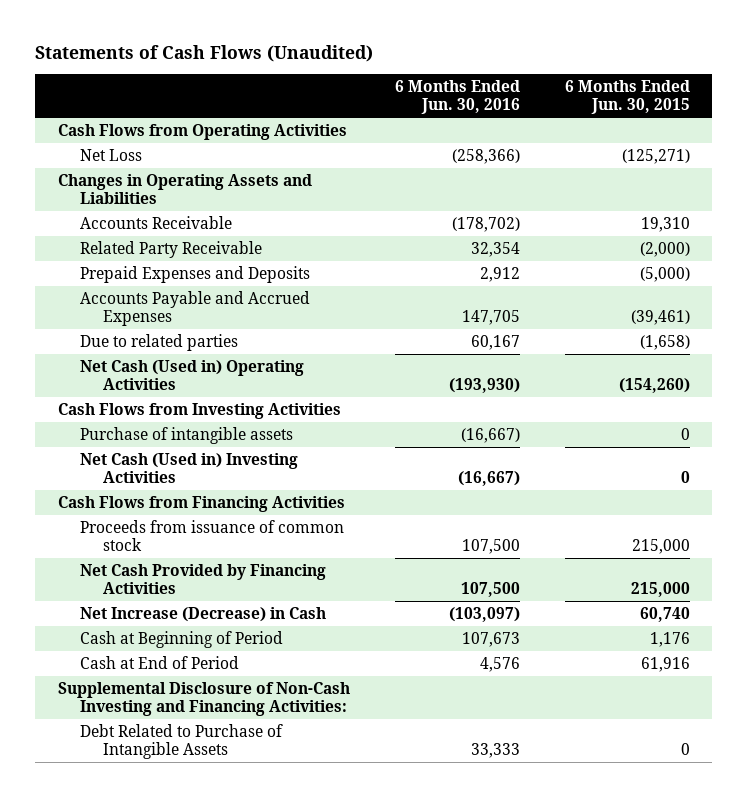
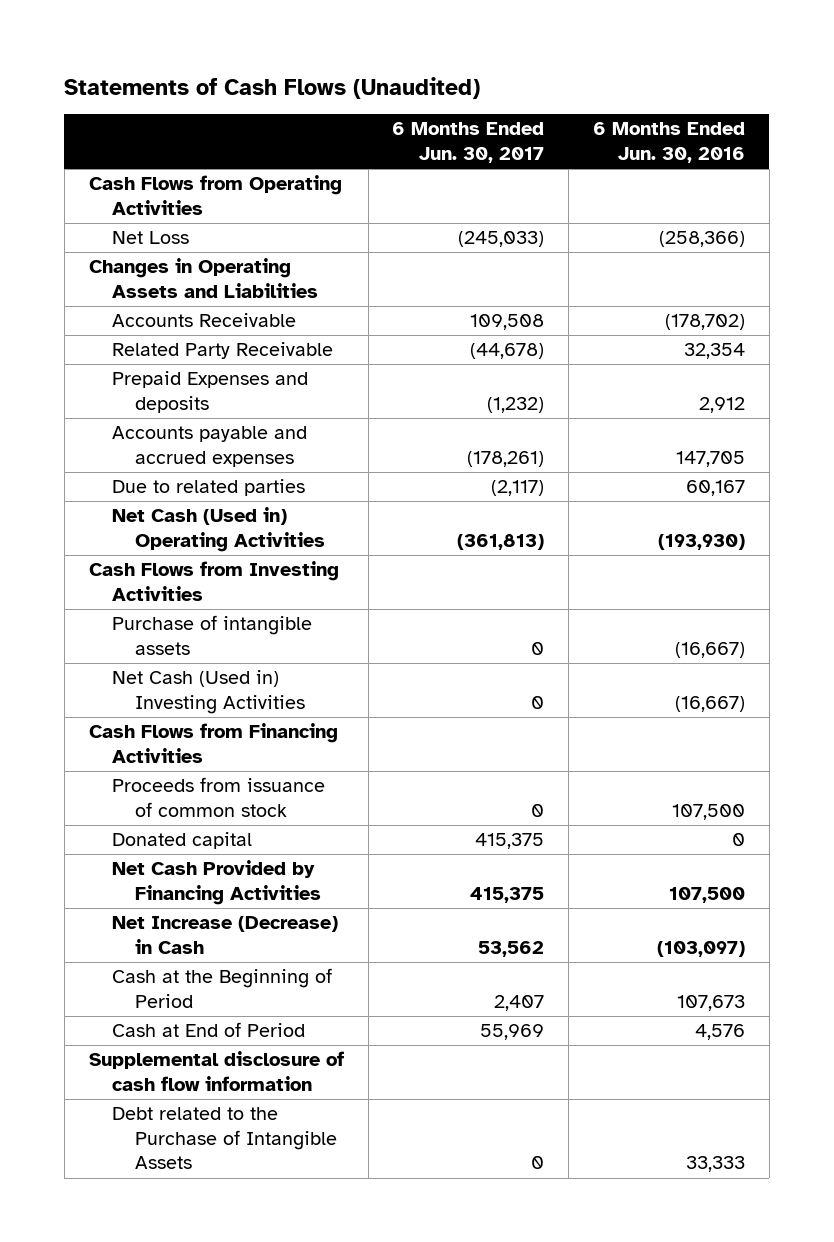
- | 6 Months Ended Jun. 30, 2016 | 6 Months Ended Jun. 30, 2015
+ | 6 Months Ended Jun. 30, 2017 | 6 Months Ended Jun. 30, 2016
- Prepaid Expenses and Deposits | 2,912 | (5,000)
- Accounts Payable and Accrued Expenses | 147,705 | (39,461)
+ Prepaid Expenses and deposits | (1,232) | 2,912
+ Accounts payable and accrued expenses | (178,261) | 147,705
+ Donated capital | 415,375 | 0
- Cash at Beginning of Period | 107,673 | 1,176
+ Cash at the Beginning of Period | 2,407 | 107,673
- Supplemental Disclosure of Non-Cash Investing and Financing Activities:
- Debt Related to Purchase of Intangible Assets | 33,333 | 0
+ Supplemental disclosure of cash flow information
+ Debt related to the Purchase of Intangible Assets | 0 | 33,333

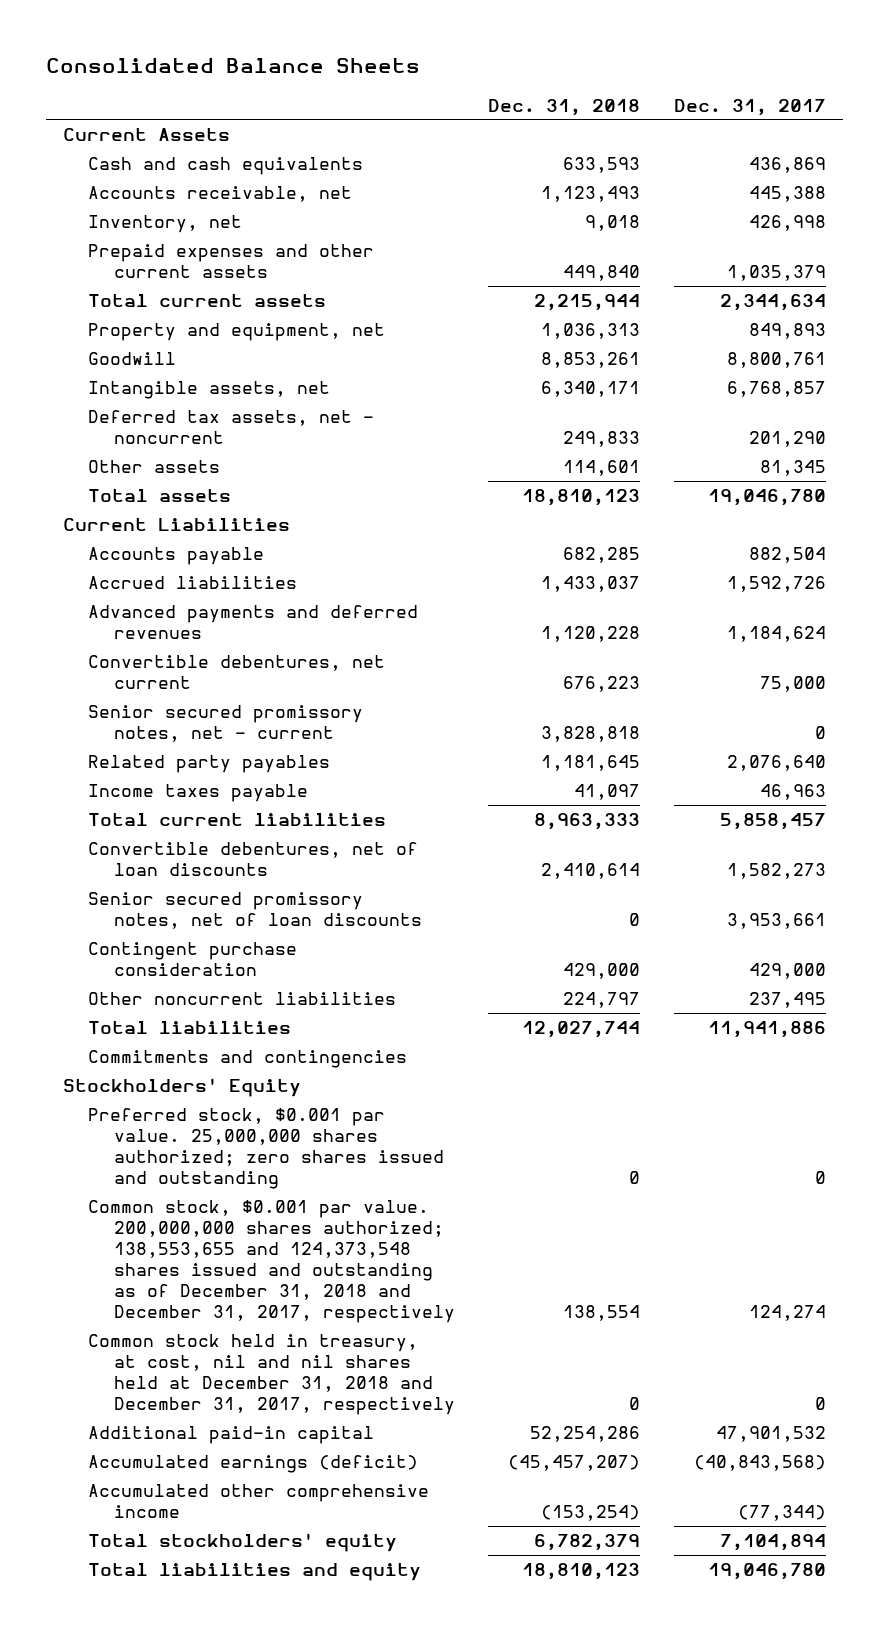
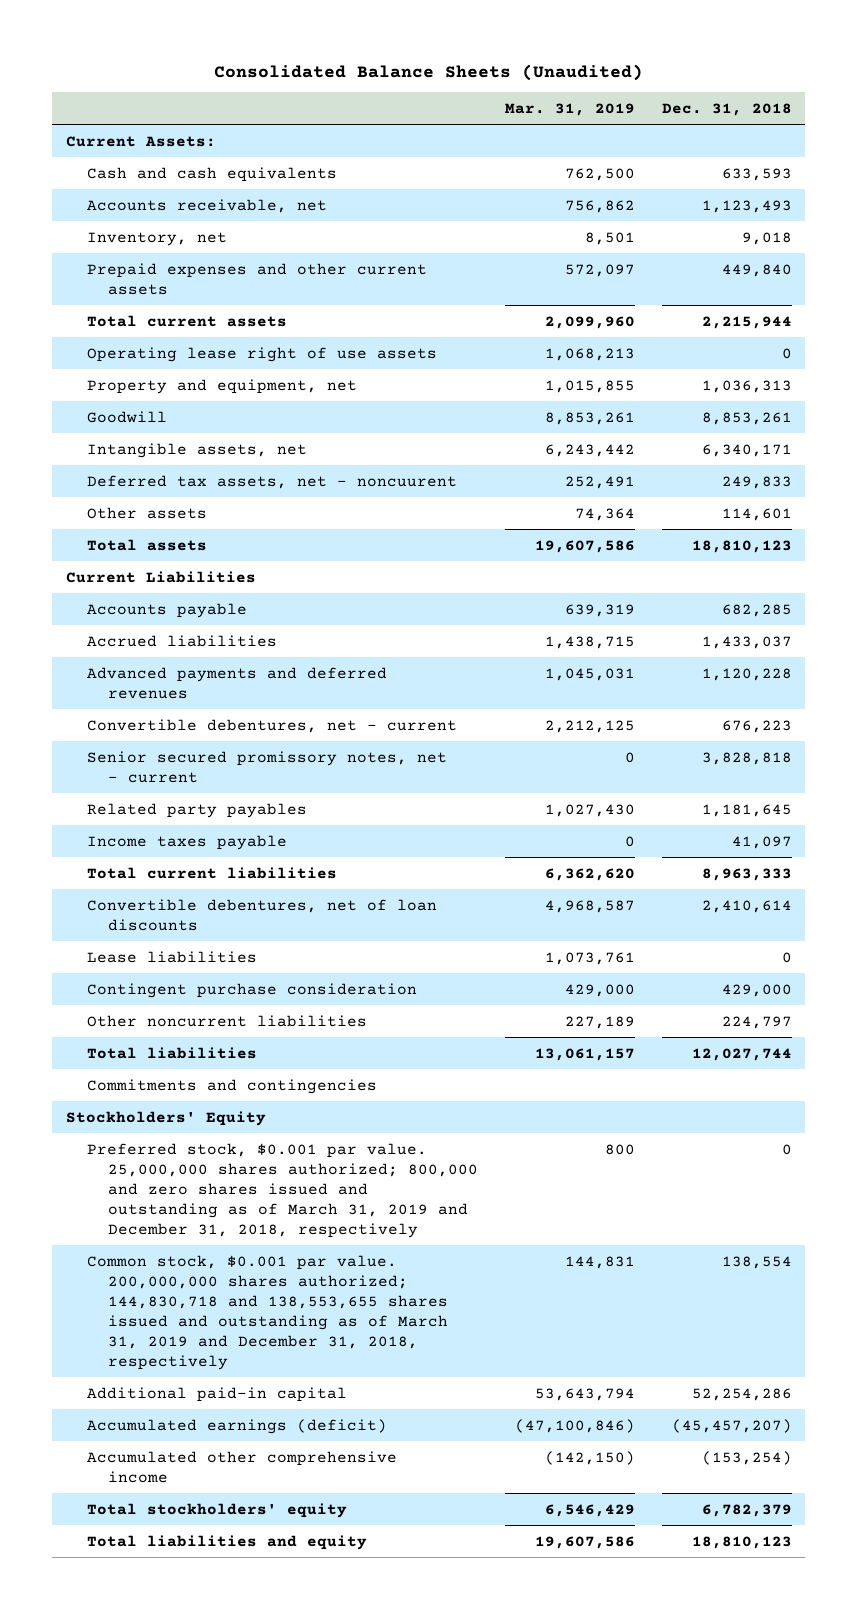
- Consolidated Balance Sheets
+ Consolidated Balance Sheets (Unaudited)
- | Dec. 31, 2018 | Dec. 31, 2017
+ | Mar. 31, 2019 | Dec. 31, 2018
- Current Assets
+ Current Assets:
+ Operating lease right of use assets | 1,068,213 | 0
- Deferred tax assets, net - noncurrent | 249,833 | 201,290
+ Deferred tax assets, net - noncuurent | 252,491 | 249,833
- Convertible debentures, net current | 676,223 | 75,000
+ Convertible debentures, net - current | 2,212,125 | 676,223
- Senior secured promissory notes, net of loan discounts | 0 | 3,953,661
+ Lease liabilities | 1,073,761 | 0
- Preferred stock, $0.001 par value. 25,000,000 shares authorized; zero shares issued and outstanding | 0 | 0
- Common stock, $0.001 par value. 200,000,000 shares authorized; 138,553,655 and 124,373,548 shares issued and outstanding as of December 31, 2018 and December 31, 2017, respectively | 138,554 | 124,274
- Common stock held in treasury, at cost, nil and nil shares held at December 31, 2018 and December 31, 2017, respectively | 0 | 0
+ Preferred stock, $0.001 par value. 25,000,000 shares authorized; 800,000 and zero shares issued and outstanding as of March 31, 2019 and December 31, 2018, respectively | 800 | 0
+ Common stock, $0.001 par value. 200,000,000 shares authorized; 144,830,718 and 138,553,655 shares issued and outstanding as of March 31, 2019 and December 31, 2018, respectively | 144,831 | 138,554

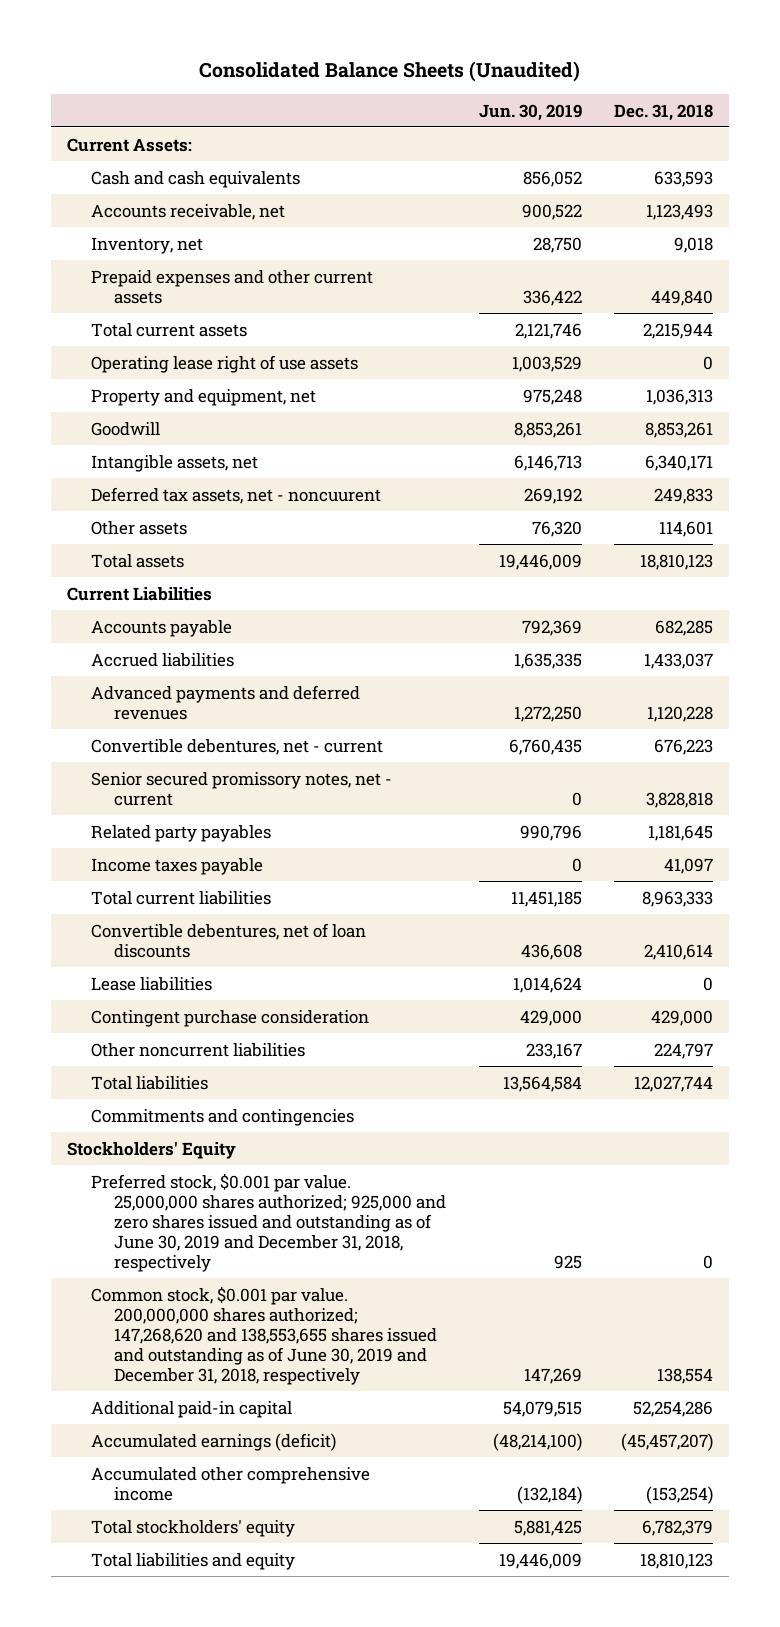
- | Mar. 31, 2019 | Dec. 31, 2018
+ | Jun. 30, 2019 | Dec. 31, 2018
- Preferred stock, $0.001 par value. 25,000,000 shares authorized; 800,000 and zero shares issued and outstanding as of March 31, 2019 and December 31, 2018, respectively | 800 | 0
- Common stock, $0.001 par value. 200,000,000 shares authorized; 144,830,718 and 138,553,655 shares issued and outstanding as of March 31, 2019 and December 31, 2018, respectively | 144,831 | 138,554
+ Preferred stock, $0.001 par value. 25,000,000 shares authorized; 925,000 and zero shares issued and outstanding as of June 30, 2019 and December 31, 2018, respectively | 925 | 0
+ Common stock, $0.001 par value. 200,000,000 shares authorized; 147,268,620 and 138,553,655 shares issued and outstanding as of June 30, 2019 and December 31, 2018, respectively | 147,269 | 138,554

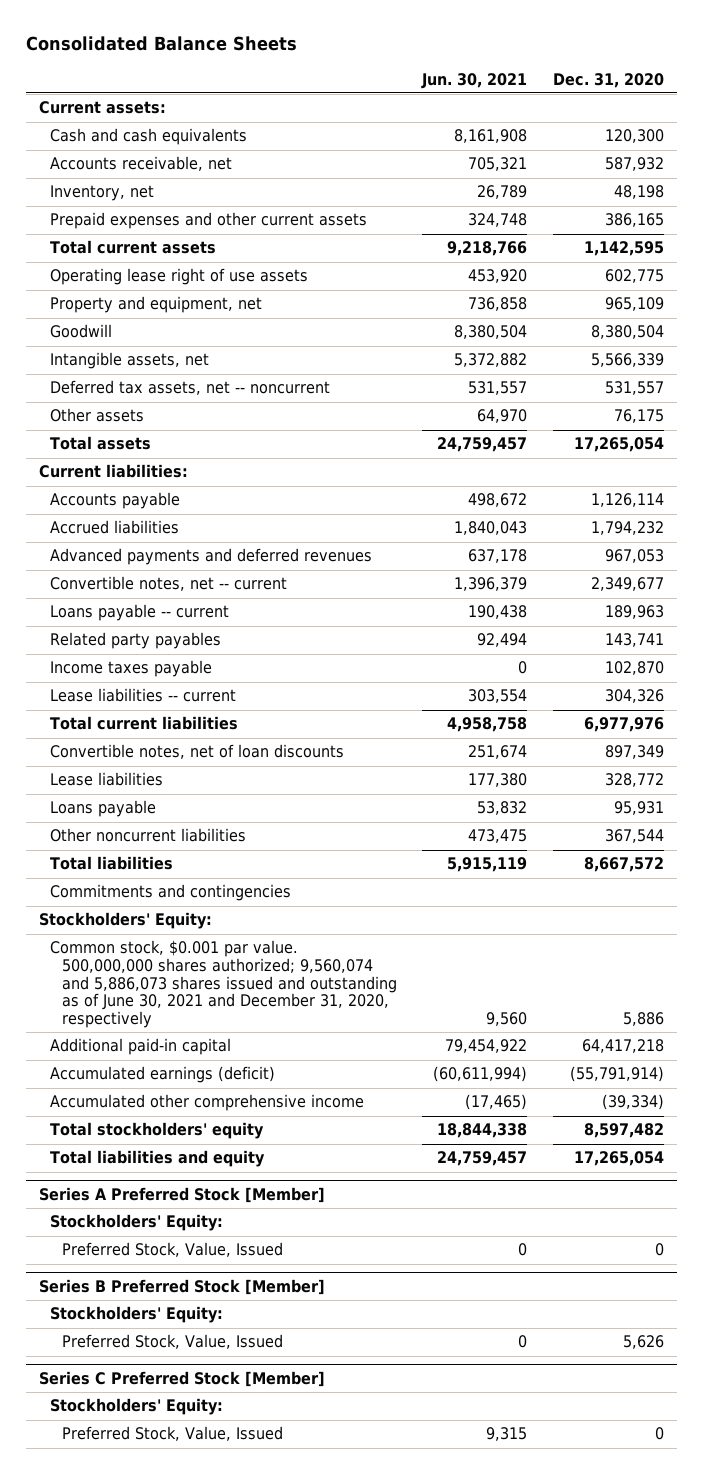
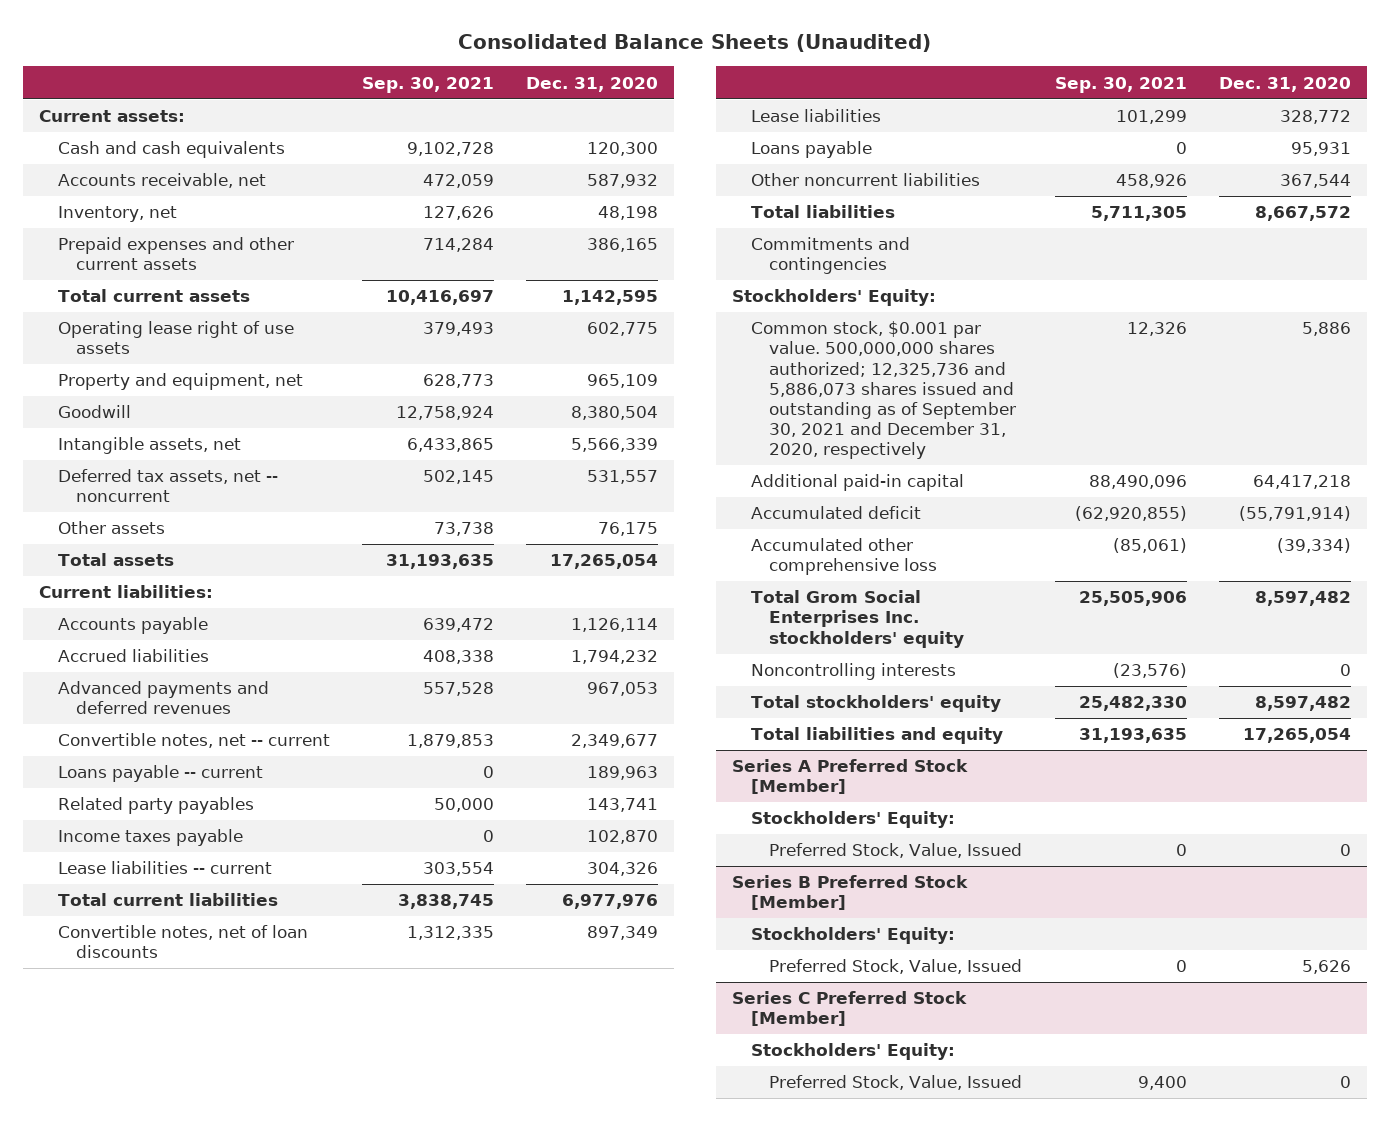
- Consolidated Balance Sheets
+ Consolidated Balance Sheets (Unaudited)
- | Jun. 30, 2021 | Dec. 31, 2020
+ | Sep. 30, 2021 | Dec. 31, 2020
- Common stock, $0.001 par value. 500,000,000 shares authorized; 9,560,074 and 5,886,073 shares issued and outstanding as of June 30, 2021 and December 31, 2020, respectively | 9,560 | 5,886
+ Common stock, $0.001 par value. 500,000,000 shares authorized; 12,325,736 and 5,886,073 shares issued and outstanding as of September 30, 2021 and December 31, 2020, respectively | 12,326 | 5,886
- Accumulated earnings (deficit) | (60,611,994) | (55,791,914)
- Accumulated other comprehensive income | (17,465) | (39,334)
+ Accumulated deficit | (62,920,855) | (55,791,914)
+ Accumulated other comprehensive loss | (85,061) | (39,334)
+ Total Grom Social Enterprises Inc. stockholders' equity | 25,505,906 | 8,597,482
+ Noncontrolling interests | (23,576) | 0

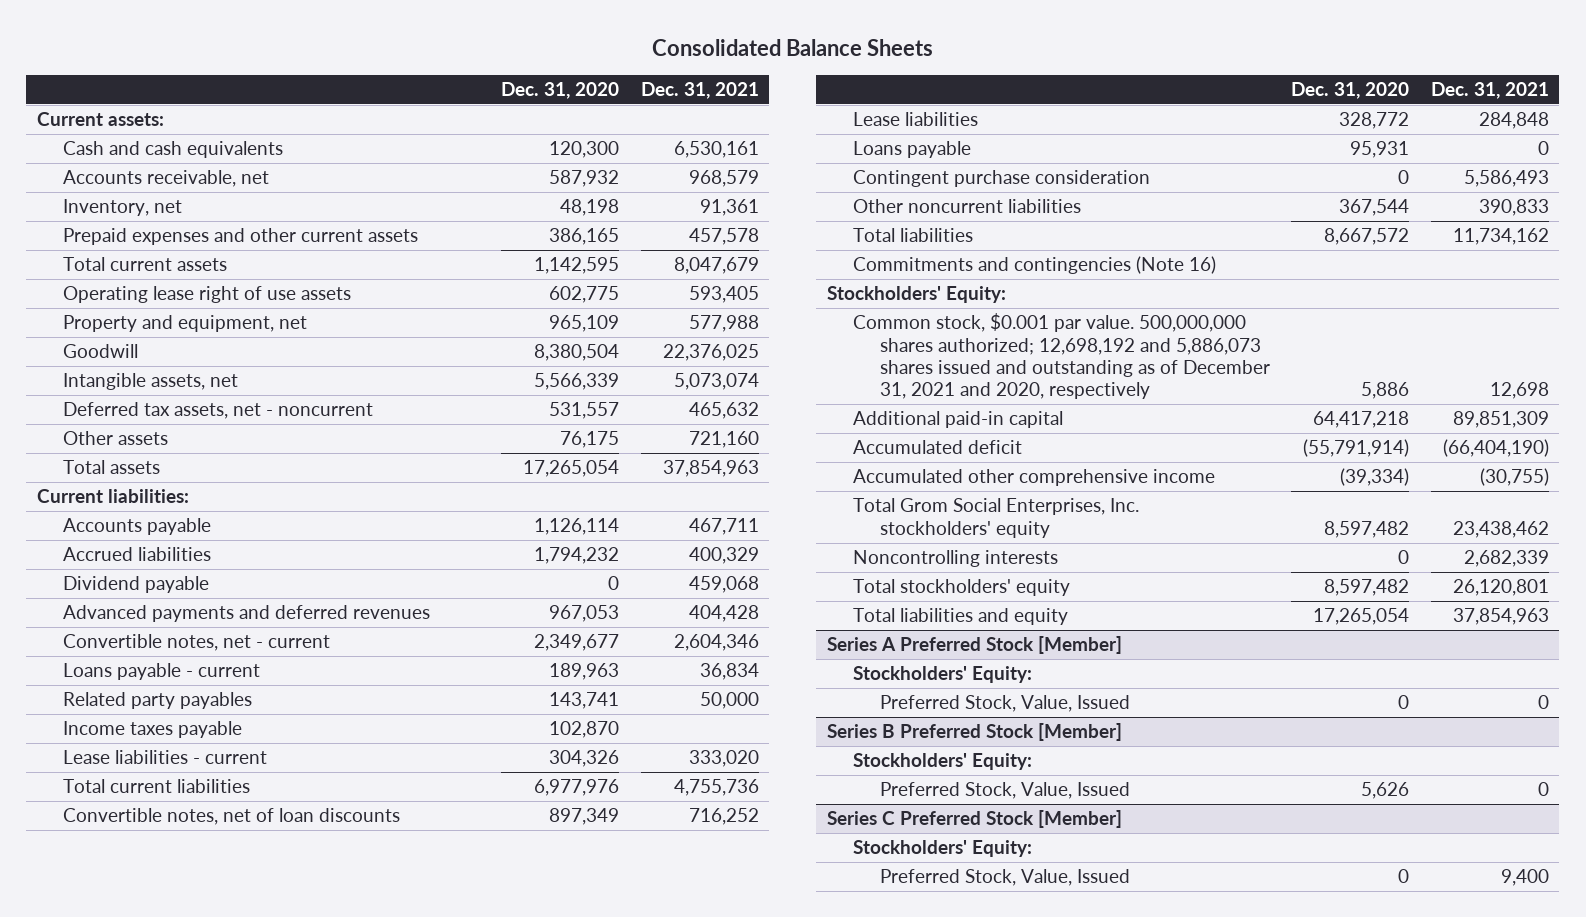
- Consolidated Balance Sheets (Unaudited)
+ Consolidated Balance Sheets
- | Sep. 30, 2021 | Dec. 31, 2020
+ | Dec. 31, 2020 | Dec. 31, 2021
- Deferred tax assets, net -- noncurrent | 502,145 | 531,557
+ Deferred tax assets, net - noncurrent | 531,557 | 465,632
+ Dividend payable | 0 | 459,068
- Convertible notes, net -- current | 1,879,853 | 2,349,677
- Loans payable -- current | 0 | 189,963
+ Convertible notes, net - current | 2,349,677 | 2,604,346
+ Loans payable - current | 189,963 | 36,834
- Lease liabilities -- current | 303,554 | 304,326
+ Lease liabilities - current | 304,326 | 333,020
+ Contingent purchase consideration | 0 | 5,586,493
- Commitments and contingencies
+ Commitments and contingencies (Note 16)
- Common stock, $0.001 par value. 500,000,000 shares authorized; 12,325,736 and 5,886,073 shares issued and outstanding as of September 30, 2021 and December 31, 2020, respectively | 12,326 | 5,886
+ Common stock, $0.001 par value. 500,000,000 shares authorized; 12,698,192 and 5,886,073 shares issued and outstanding as of December 31, 2021 and 2020, respectively | 5,886 | 12,698
- Accumulated other comprehensive loss | (85,061) | (39,334)
- Total Grom Social Enterprises Inc. stockholders' equity | 25,505,906 | 8,597,482
+ Accumulated other comprehensive income | (39,334) | (30,755)
+ Total Grom Social Enterprises, Inc. stockholders' equity | 8,597,482 | 23,438,462

